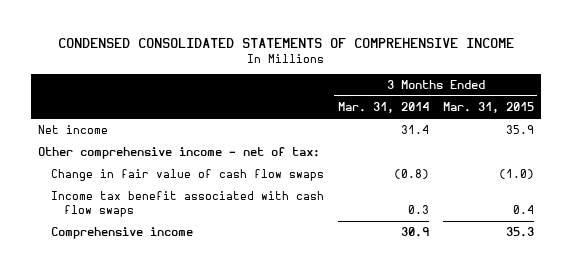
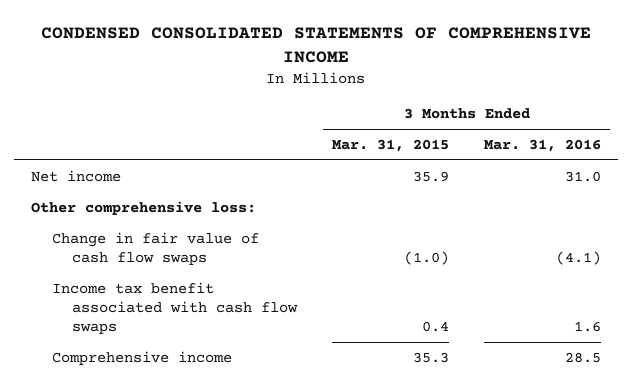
- | 3 Months Ended Mar. 31, 2014 | 3 Months Ended Mar. 31, 2015
+ | 3 Months Ended Mar. 31, 2015 | 3 Months Ended Mar. 31, 2016
- Other comprehensive income - net of tax:
+ Other comprehensive loss:

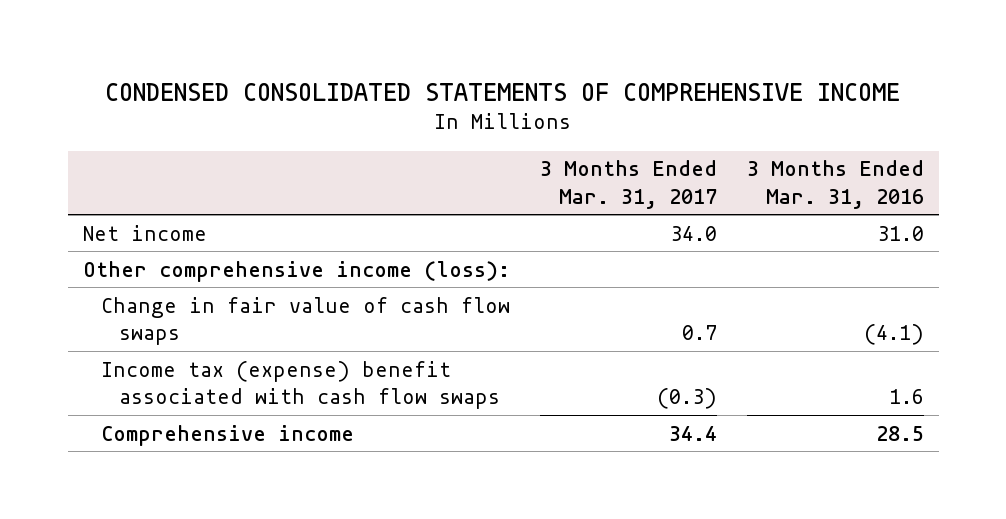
- | 3 Months Ended Mar. 31, 2015 | 3 Months Ended Mar. 31, 2016
+ | 3 Months Ended Mar. 31, 2017 | 3 Months Ended Mar. 31, 2016
- Other comprehensive loss:
+ Other comprehensive income (loss):
- Income tax benefit associated with cash flow swaps | 0.4 | 1.6
+ Income tax (expense) benefit associated with cash flow swaps | (0.3) | 1.6

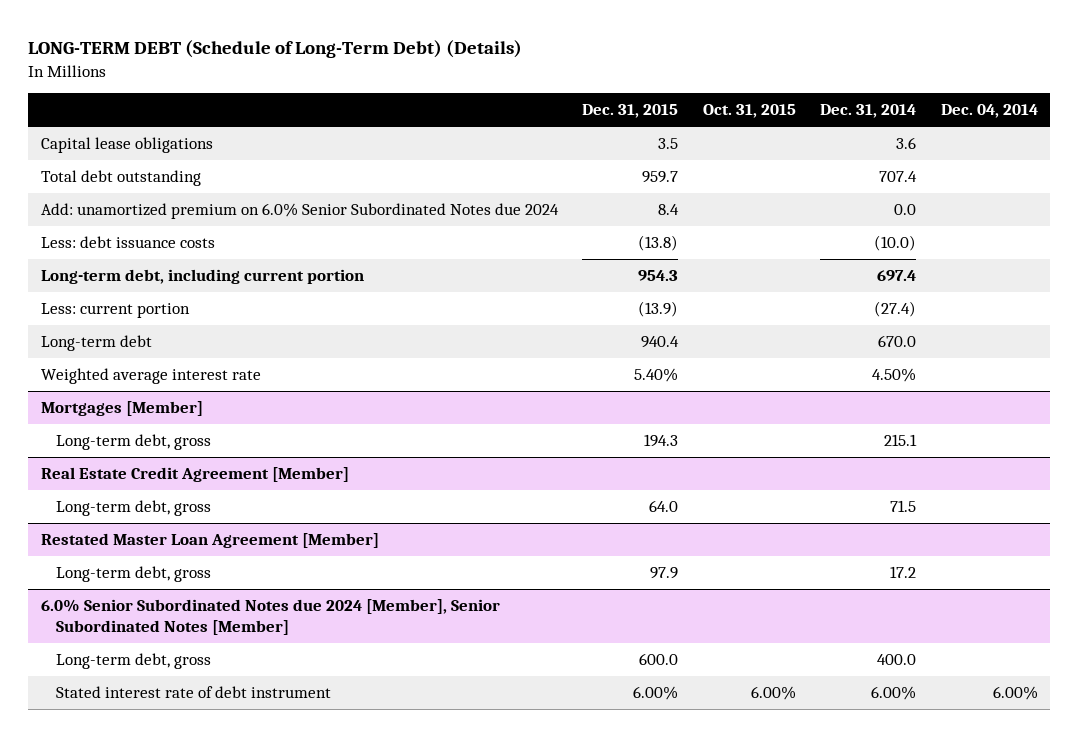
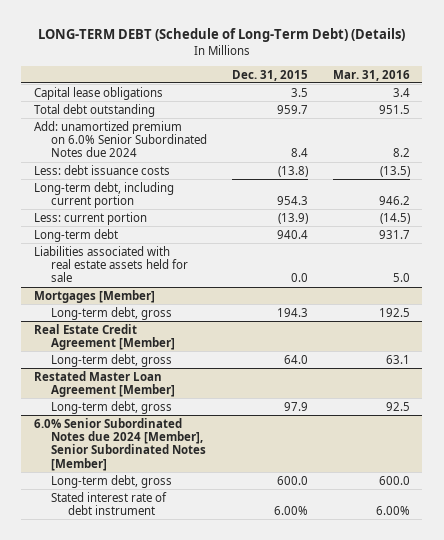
- | Dec. 31, 2015 | Oct. 31, 2015 | Dec. 31, 2014 | Dec. 04, 2014
+ | Dec. 31, 2015 | Mar. 31, 2016
- Weighted average interest rate | 5.40% | | 4.50% |
+ Liabilities associated with real estate assets held for sale | 0.0 | 5.0

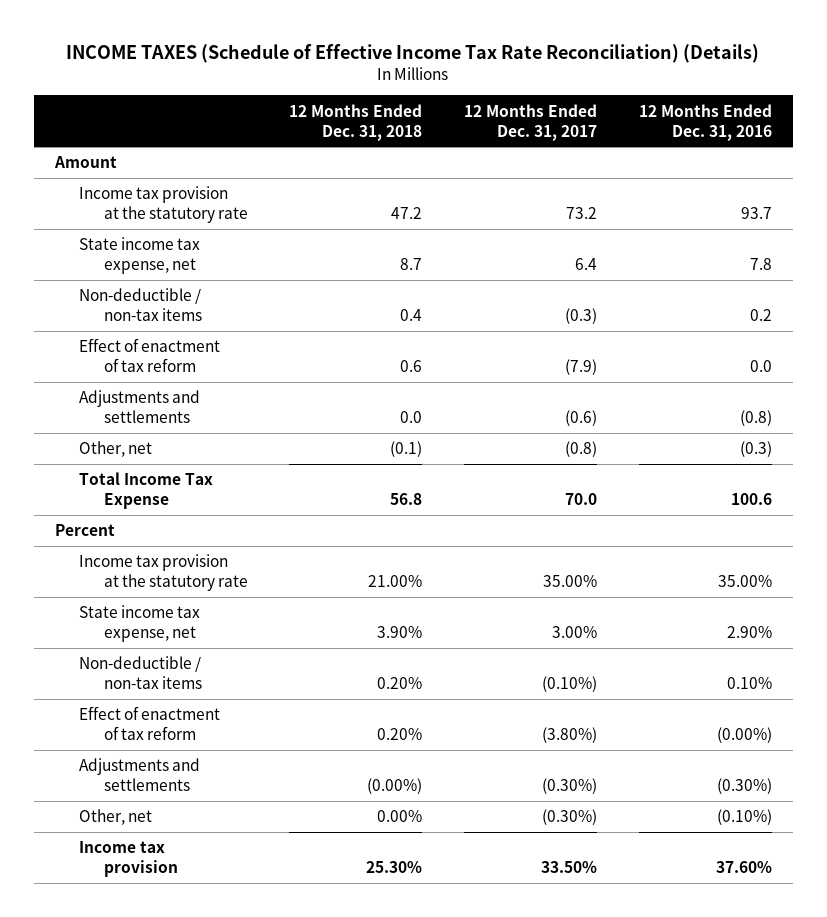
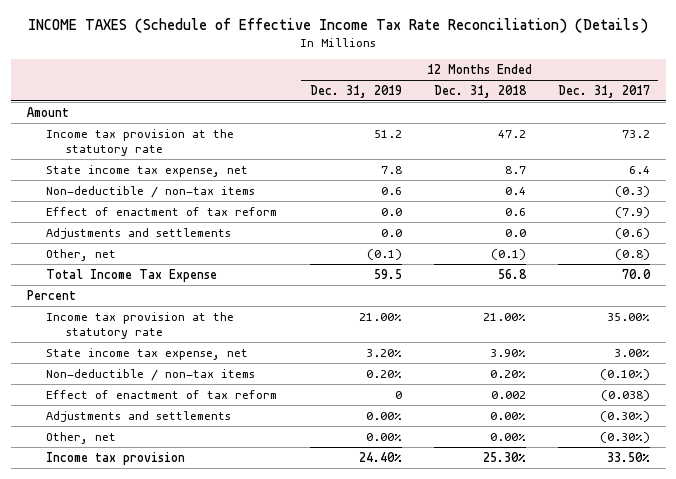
- | 12 Months Ended Dec. 31, 2018 | 12 Months Ended Dec. 31, 2017 | 12 Months Ended Dec. 31, 2016
+ | 12 Months Ended Dec. 31, 2019 | 12 Months Ended Dec. 31, 2018 | 12 Months Ended Dec. 31, 2017
- Effect of enactment of tax reform | 0.20% | (3.80%) | (0.00%)
- Adjustments and settlements | (0.00%) | (0.30%) | (0.30%)
+ Effect of enactment of tax reform | 0 | 0.002 | (0.038)
+ Adjustments and settlements | 0.00% | 0.00% | (0.30%)

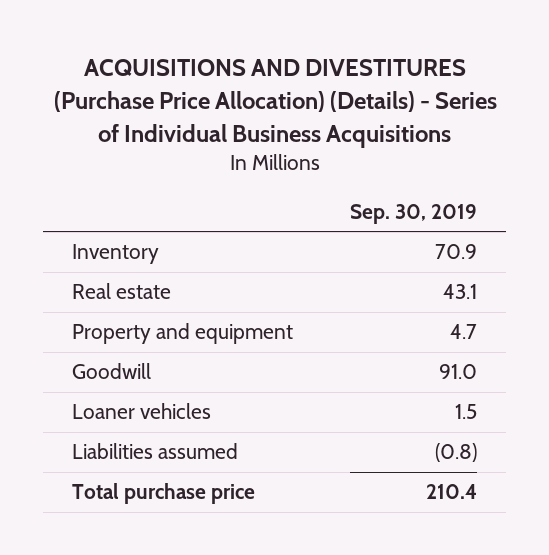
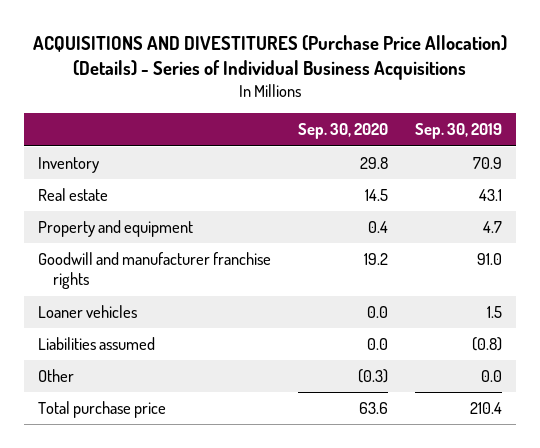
- | Sep. 30, 2019
+ | Sep. 30, 2020 | Sep. 30, 2019
- Goodwill | 91.0
+ Goodwill and manufacturer franchise rights | 19.2 | 91.0
+ Other | (0.3) | 0.0

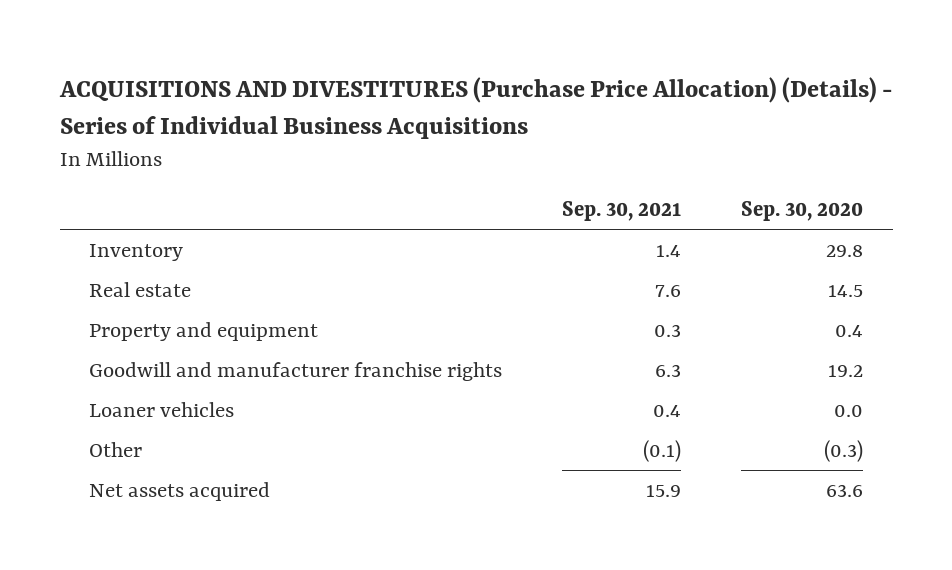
- | Sep. 30, 2020 | Sep. 30, 2019
+ | Sep. 30, 2021 | Sep. 30, 2020
- Liabilities assumed | 0.0 | (0.8)
- Total purchase price | 63.6 | 210.4
+ Net assets acquired | 15.9 | 63.6

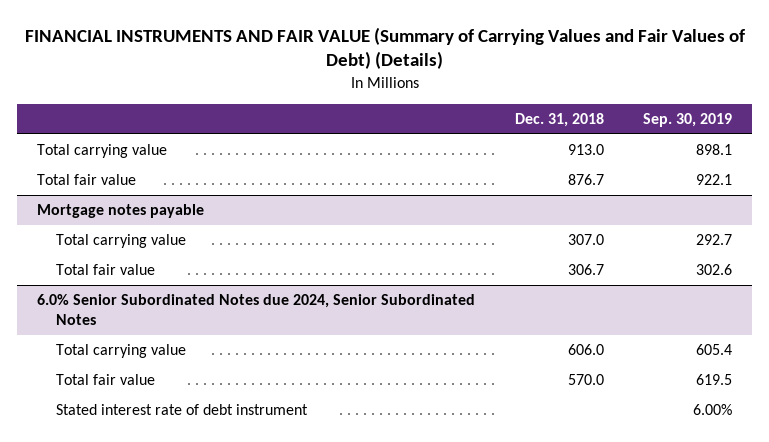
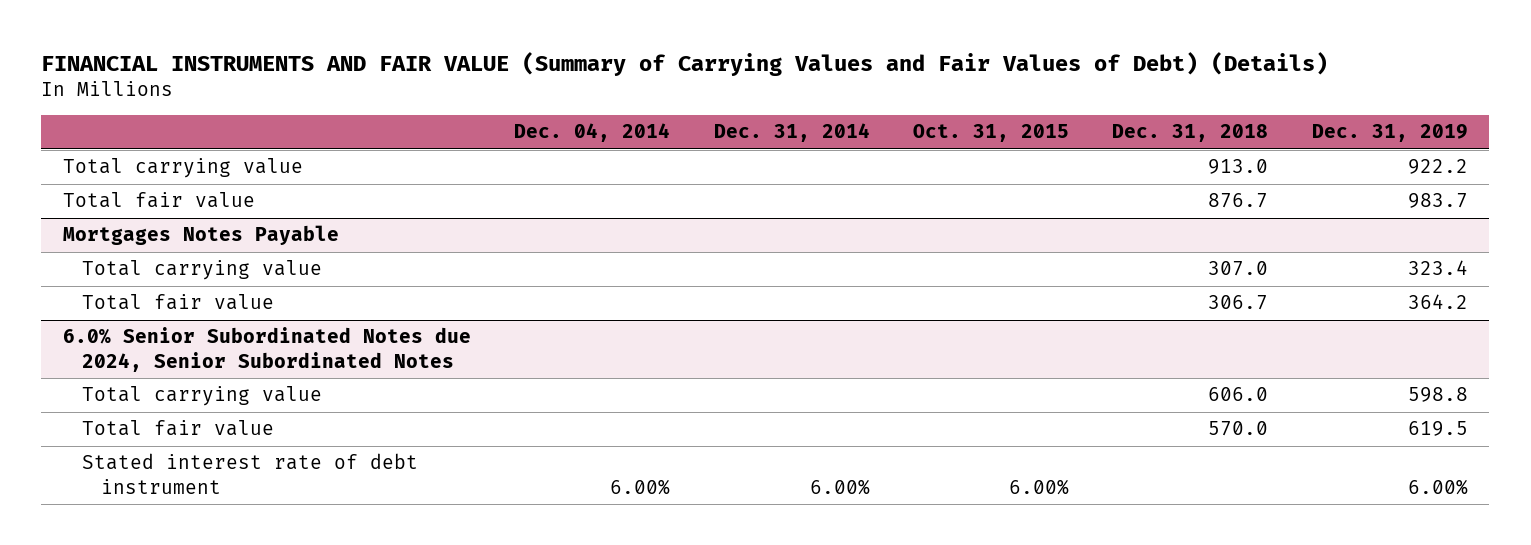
- | Dec. 31, 2018 | Sep. 30, 2019
+ | Dec. 04, 2014 | Dec. 31, 2014 | Oct. 31, 2015 | Dec. 31, 2018 | Dec. 31, 2019
- Mortgage notes payable
+ Mortgages Notes Payable

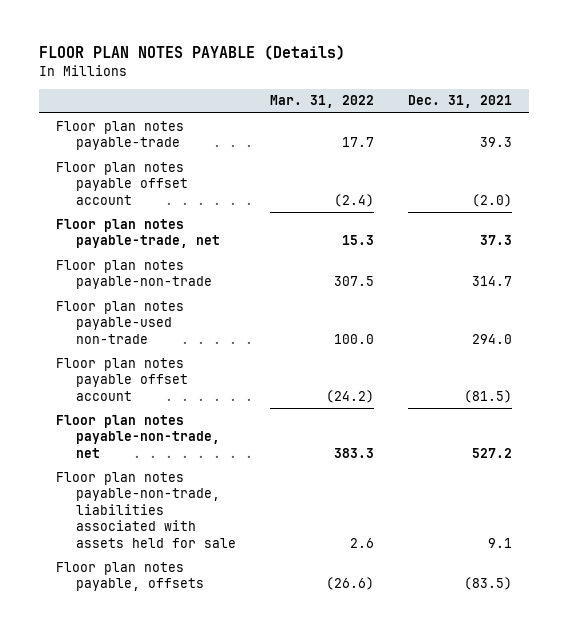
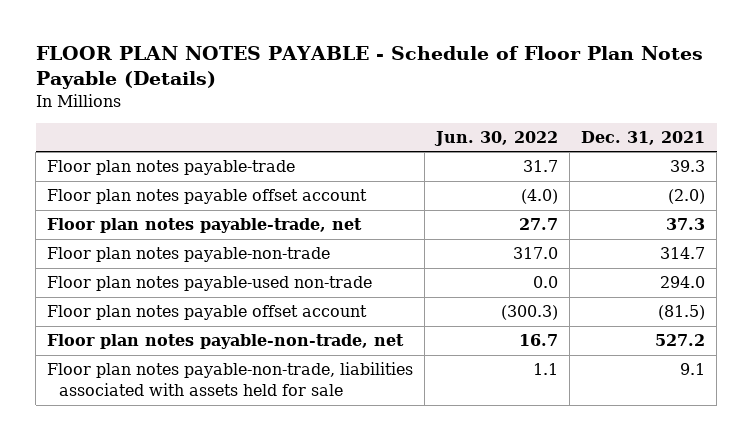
- FLOOR PLAN NOTES PAYABLE (Details)
+ FLOOR PLAN NOTES PAYABLE - Schedule of Floor Plan Notes Payable (Details)
- | Mar. 31, 2022 | Dec. 31, 2021
+ | Jun. 30, 2022 | Dec. 31, 2021
- Floor plan notes payable, offsets | (26.6) | (83.5)

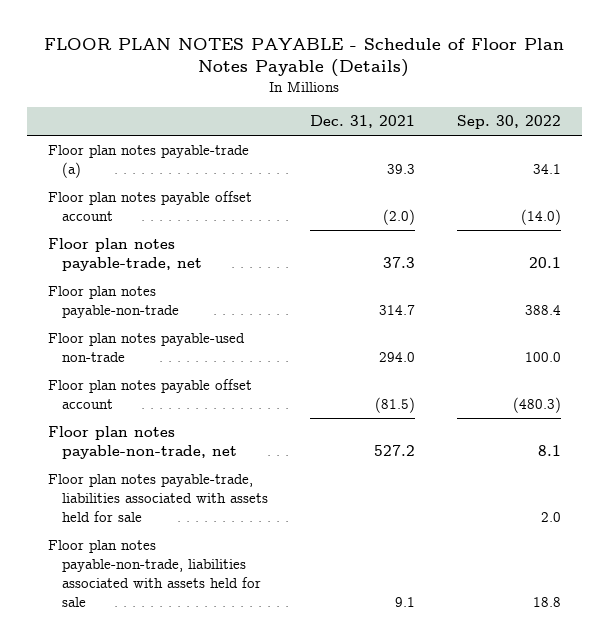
- | Jun. 30, 2022 | Dec. 31, 2021
+ | Dec. 31, 2021 | Sep. 30, 2022
- Floor plan notes payable-trade | 31.7 | 39.3
+ Floor plan notes payable-trade (a) | 39.3 | 34.1
+ Floor plan notes payable-trade, liabilities associated with assets held for sale | | 2.0

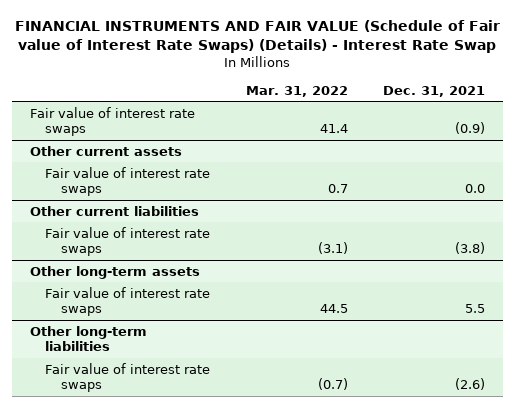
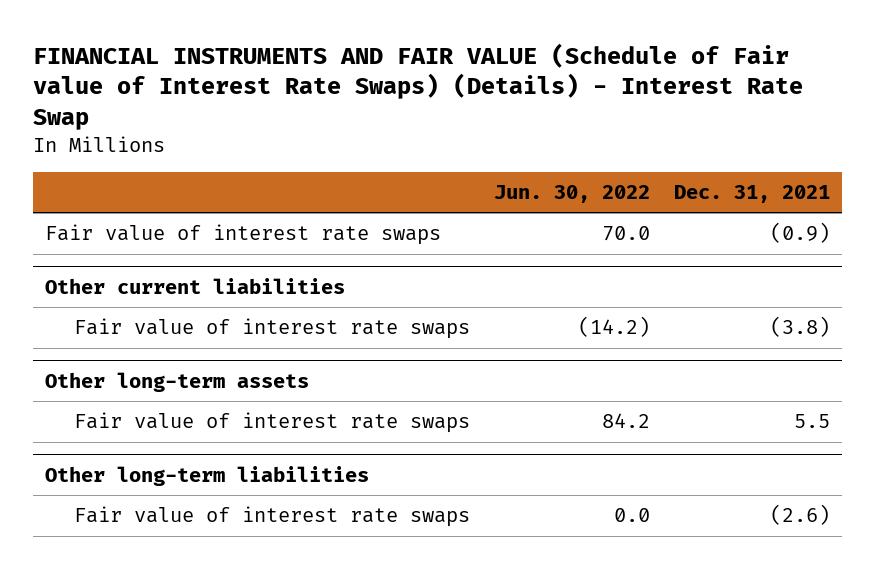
- | Mar. 31, 2022 | Dec. 31, 2021
+ | Jun. 30, 2022 | Dec. 31, 2021
- Other current assets
- Fair value of interest rate swaps | 0.7 | 0.0

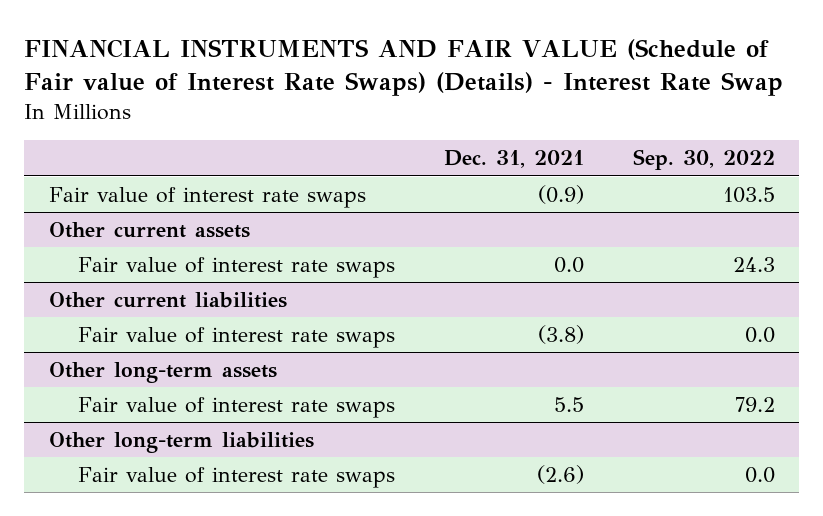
- | Jun. 30, 2022 | Dec. 31, 2021
+ | Dec. 31, 2021 | Sep. 30, 2022
+ Other current assets
+ Fair value of interest rate swaps | 0.0 | 24.3

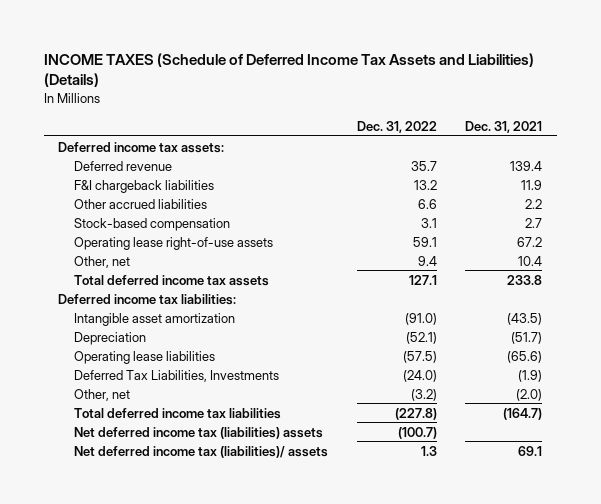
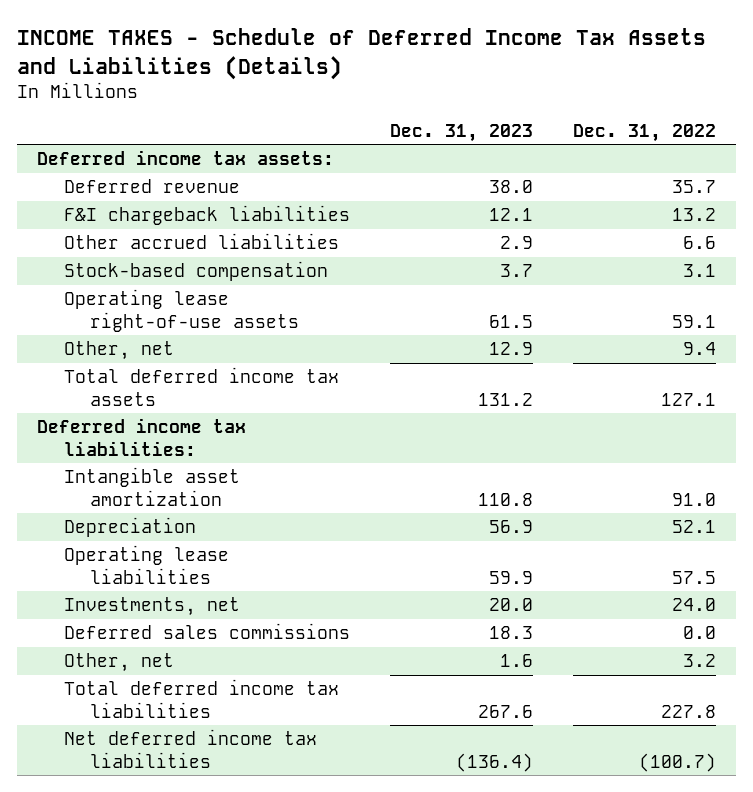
- INCOME TAXES (Schedule of Deferred Income Tax Assets and Liabilities) (Details)
+ INCOME TAXES - Schedule of Deferred Income Tax Assets and Liabilities (Details)
- | Dec. 31, 2022 | Dec. 31, 2021
+ | Dec. 31, 2023 | Dec. 31, 2022
- Intangible asset amortization | (91.0) | (43.5)
- Depreciation | (52.1) | (51.7)
- Operating lease liabilities | (57.5) | (65.6)
- Deferred Tax Liabilities, Investments | (24.0) | (1.9)
- Other, net | (3.2) | (2.0)
- Total deferred income tax liabilities | (227.8) | (164.7)
- Net deferred income tax (liabilities) assets | (100.7) |
- Net deferred income tax (liabilities)/ assets | 1.3 | 69.1
+ Intangible asset amortization | 110.8 | 91.0
+ Depreciation | 56.9 | 52.1
+ Operating lease liabilities | 59.9 | 57.5
+ Investments, net | 20.0 | 24.0
+ Deferred sales commissions | 18.3 | 0.0
+ Other, net | 1.6 | 3.2
+ Total deferred income tax liabilities | 267.6 | 227.8
+ Net deferred income tax liabilities | (136.4) | (100.7)

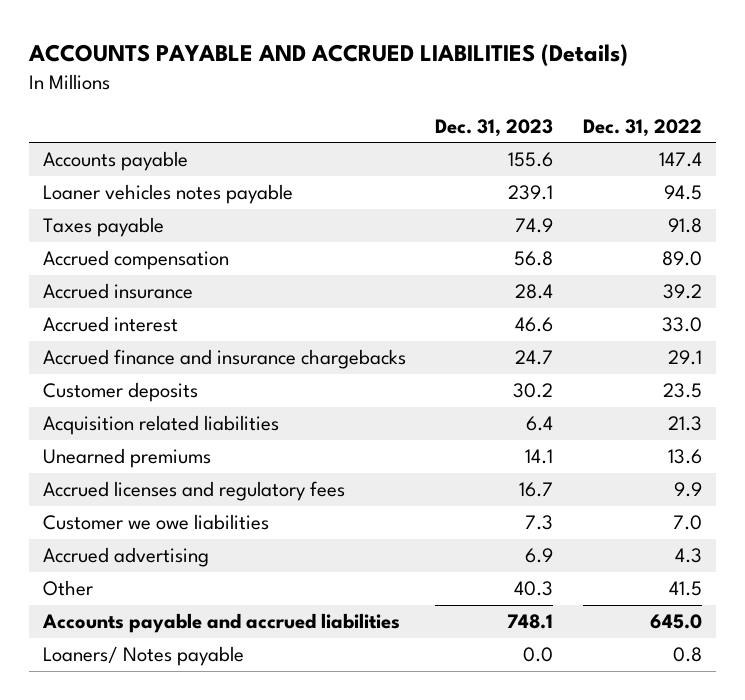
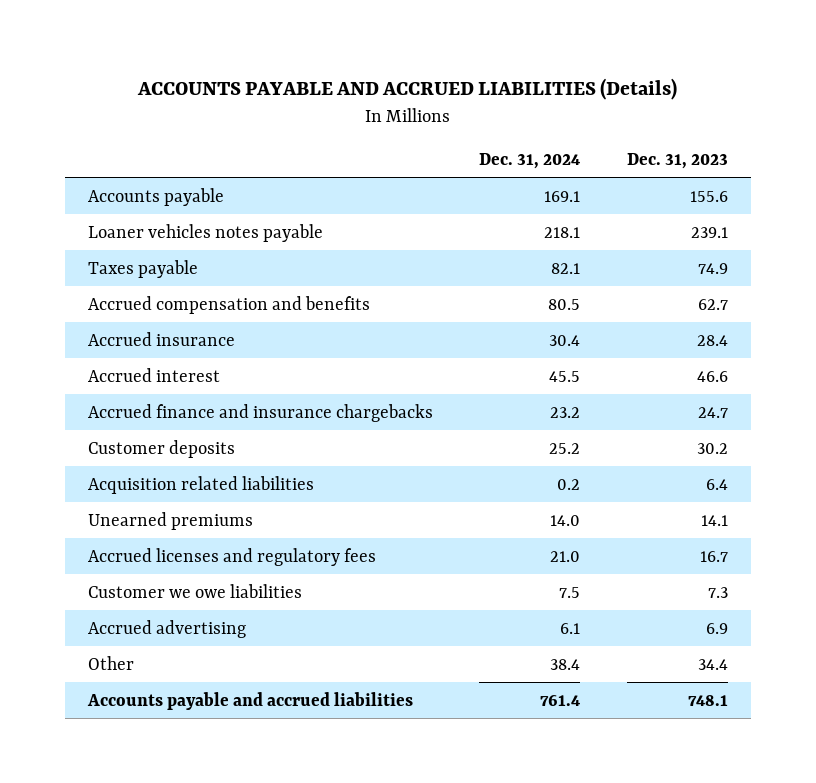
- | Dec. 31, 2023 | Dec. 31, 2022
+ | Dec. 31, 2024 | Dec. 31, 2023
- Accrued compensation | 56.8 | 89.0
+ Accrued compensation and benefits | 80.5 | 62.7
- Other | 40.3 | 41.5
+ Other | 38.4 | 34.4
- Loaners/ Notes payable | 0.0 | 0.8

